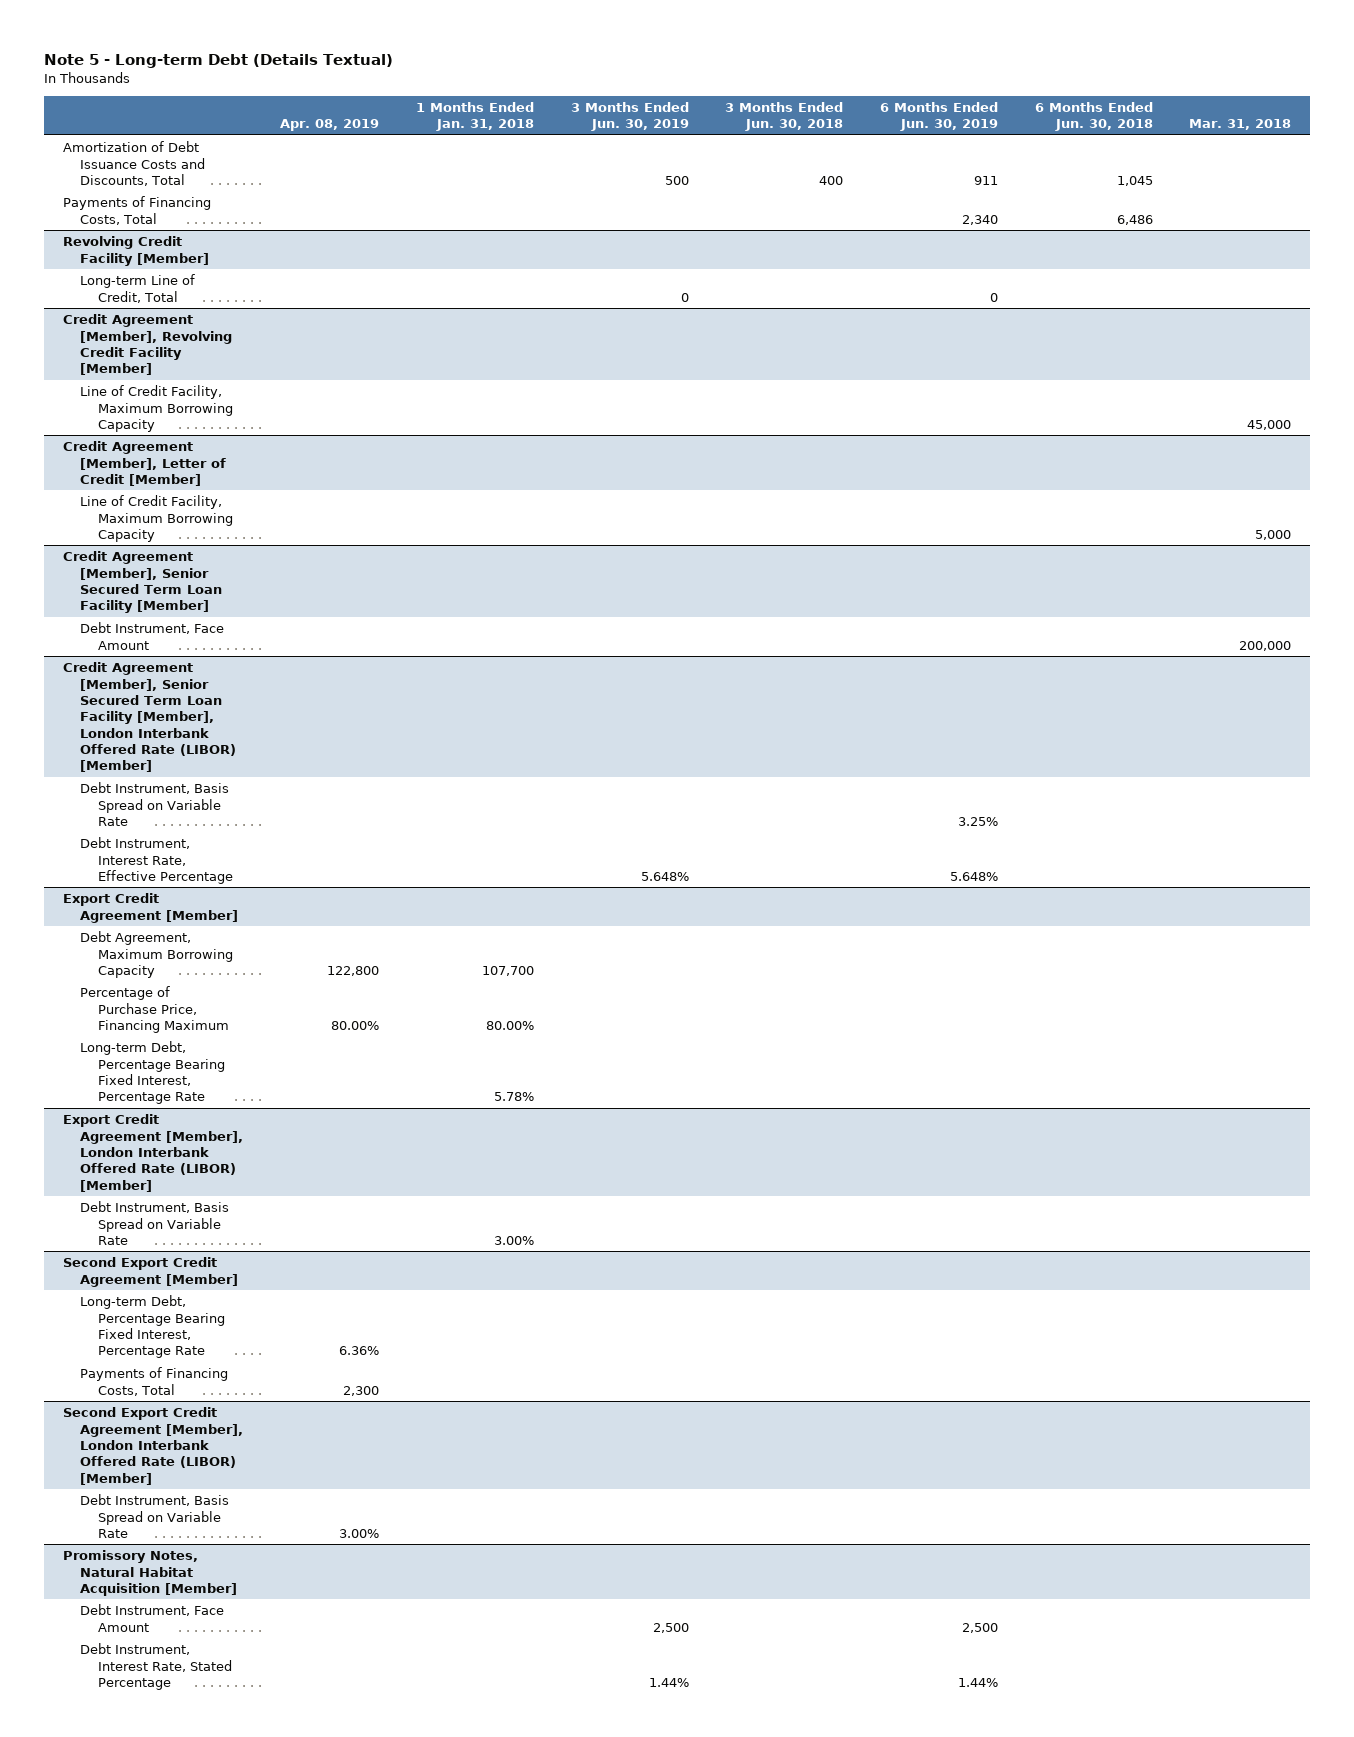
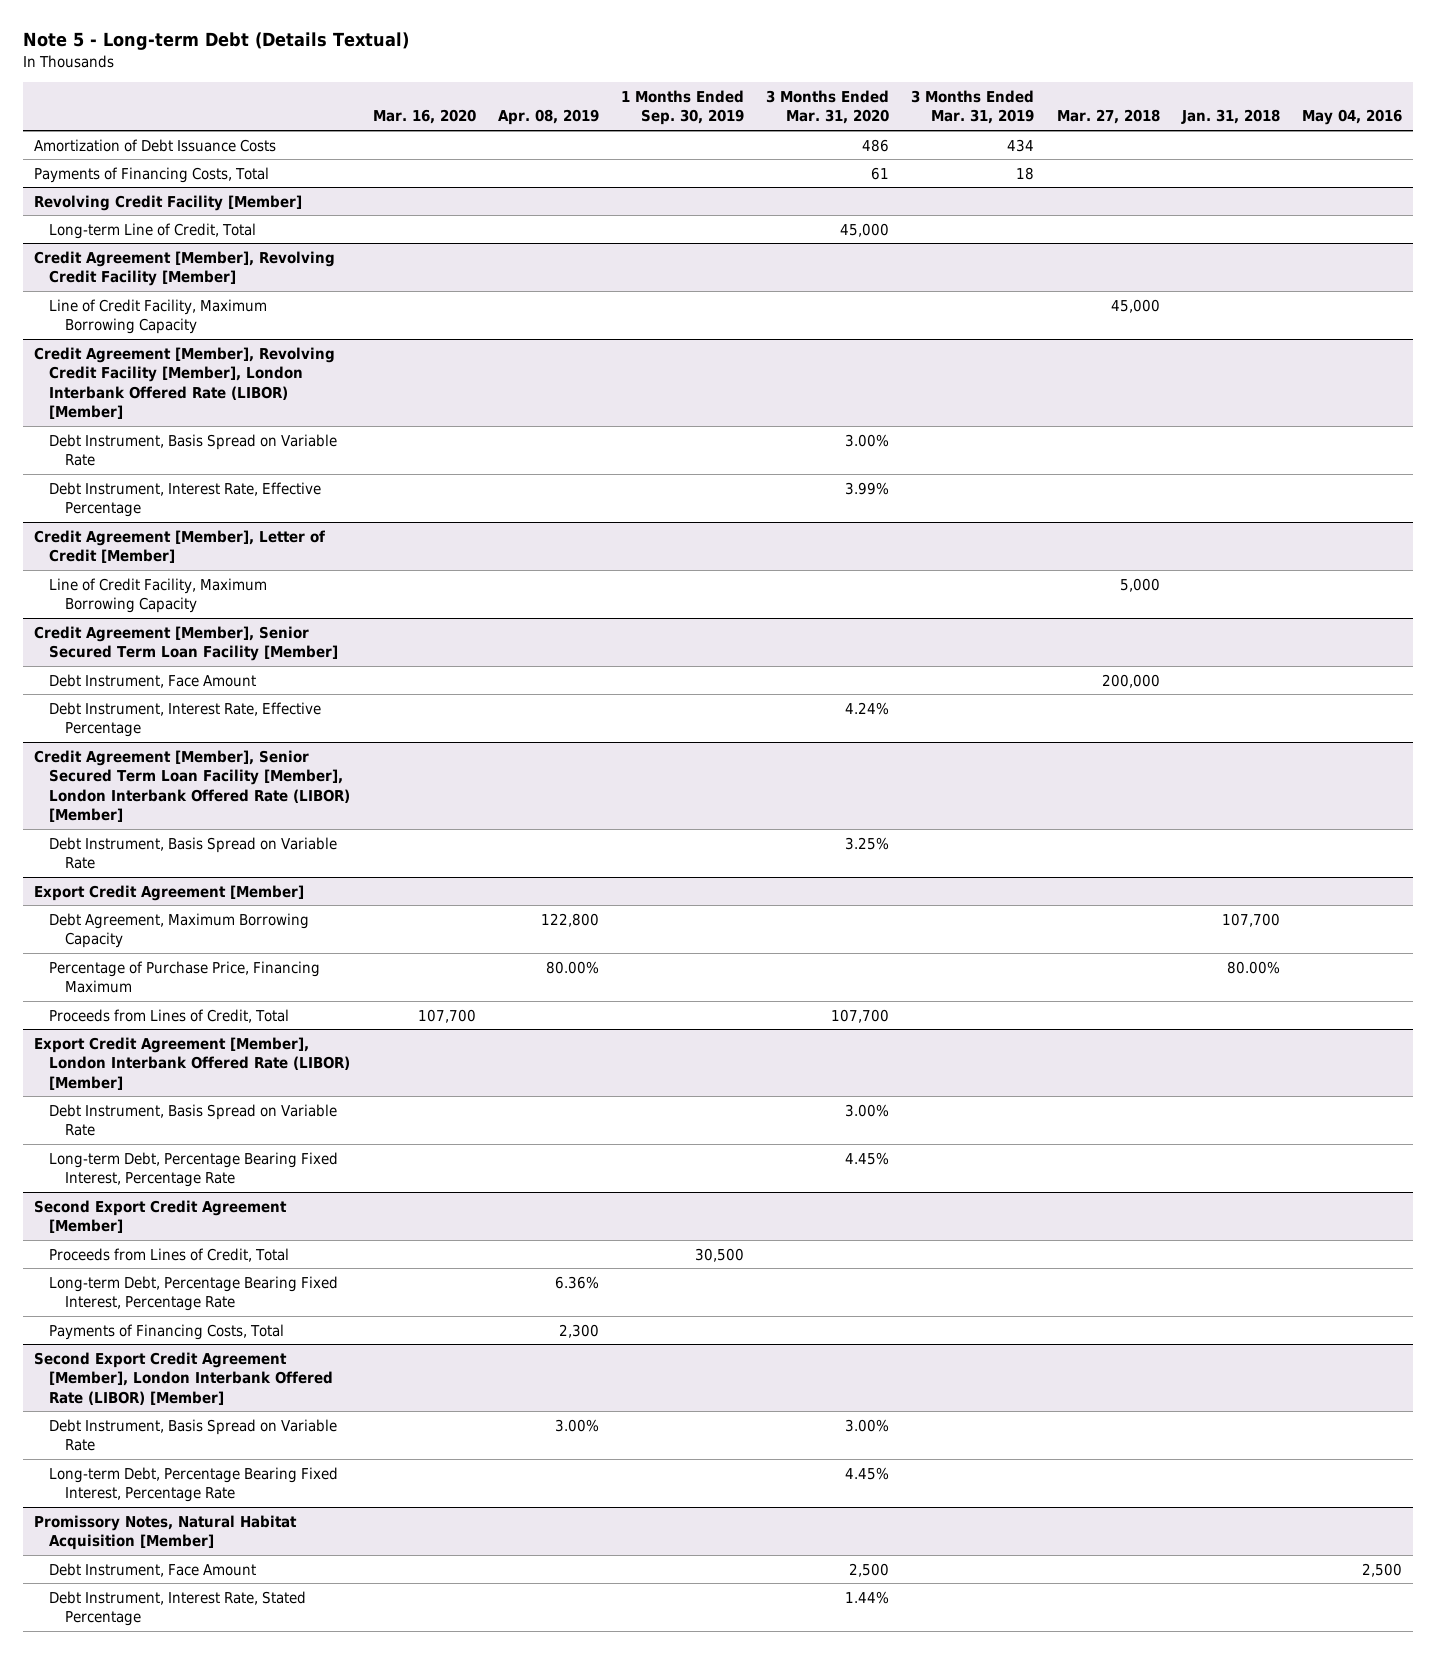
- | Apr. 08, 2019 | 1 Months Ended Jan. 31, 2018 | 3 Months Ended Jun. 30, 2019 | 3 Months Ended Jun. 30, 2018 | 6 Months Ended Jun. 30, 2019 | 6 Months Ended Jun. 30, 2018 | Mar. 31, 2018
+ | Mar. 16, 2020 | Apr. 08, 2019 | 1 Months Ended Sep. 30, 2019 | 3 Months Ended Mar. 31, 2020 | 3 Months Ended Mar. 31, 2019 | Mar. 27, 2018 | Jan. 31, 2018 | May 04, 2016
- Amortization of Debt Issuance Costs and Discounts, Total | | | 500 | 400 | 911 | 1,045 |
+ Amortization of Debt Issuance Costs | | | | 486 | 434 | | |
+ Credit Agreement [Member], Revolving Credit Facility [Member], London Interbank Offered Rate (LIBOR) [Member]
+ Debt Instrument, Basis Spread on Variable Rate | | | | 3.00% | | | |
+ Debt Instrument, Interest Rate, Effective Percentage | | | | 3.99% | | | |
@ Credit Agreement [Member], Senior Secured Term Loan Facility [Member]
+ Debt Instrument, Interest Rate, Effective Percentage | | | | 4.24% | | | |
@ Credit Agreement [Member], Senior Secured Term Loan Facility [Member], London Interbank Offered Rate (LIBOR) [Member]
- Debt Instrument, Interest Rate, Effective Percentage | | | 5.648% | | 5.648% | |
@ Export Credit Agreement [Member]
- Long-term Debt, Percentage Bearing Fixed Interest, Percentage Rate | | 5.78% | | | | |
+ Proceeds from Lines of Credit, Total | 107,700 | | | 107,700 | | | |
@ Export Credit Agreement [Member], London Interbank Offered Rate (LIBOR) [Member]
+ Long-term Debt, Percentage Bearing Fixed Interest, Percentage Rate | | | | 4.45% | | | |
@ Second Export Credit Agreement [Member]
+ Proceeds from Lines of Credit, Total | | | 30,500 | | | | |
@ Second Export Credit Agreement [Member], London Interbank Offered Rate (LIBOR) [Member]
+ Long-term Debt, Percentage Bearing Fixed Interest, Percentage Rate | | | | 4.45% | | | |

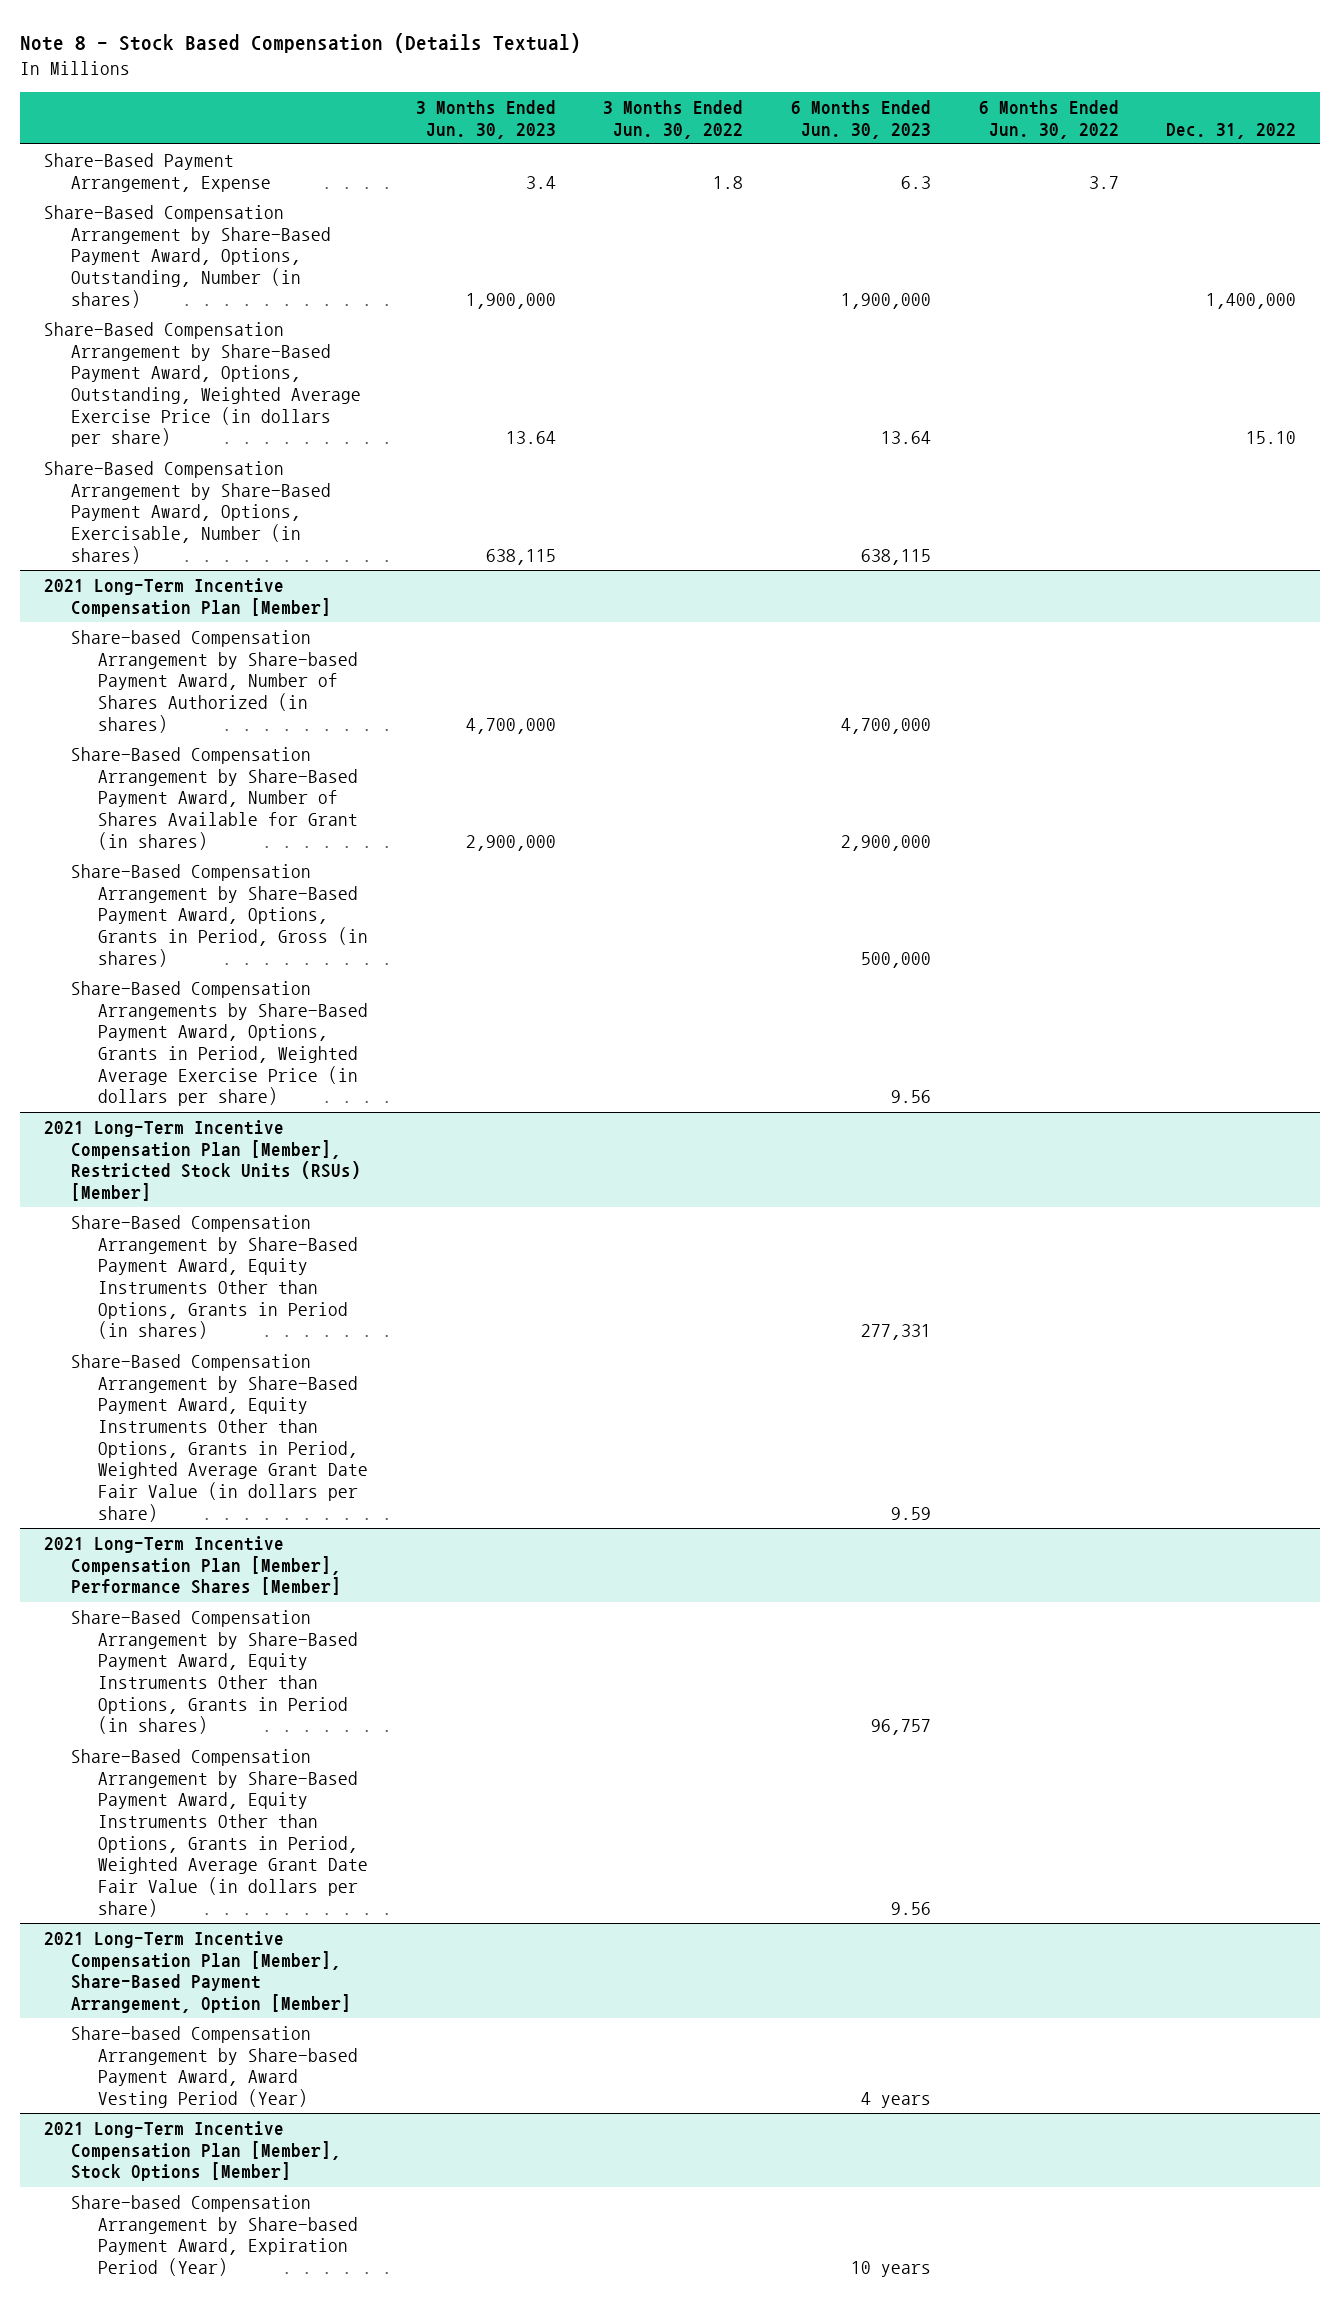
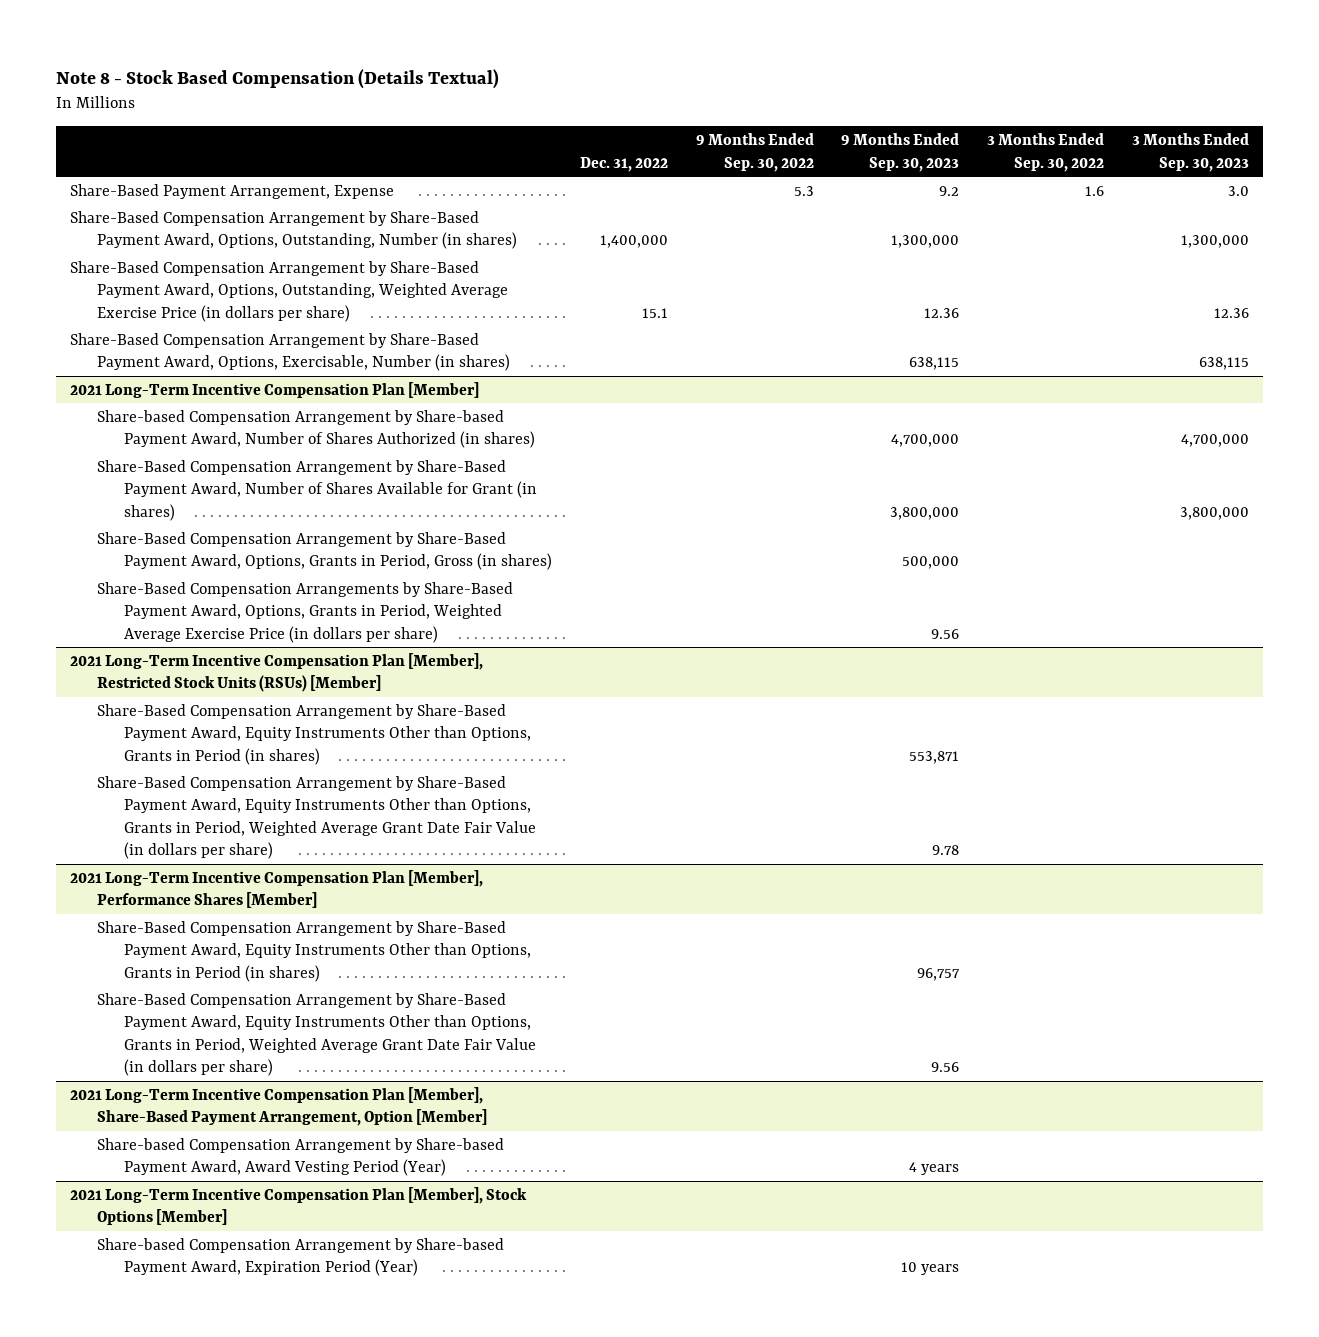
- | 3 Months Ended Jun. 30, 2023 | 3 Months Ended Jun. 30, 2022 | 6 Months Ended Jun. 30, 2023 | 6 Months Ended Jun. 30, 2022 | Dec. 31, 2022
+ | Dec. 31, 2022 | 9 Months Ended Sep. 30, 2022 | 9 Months Ended Sep. 30, 2023 | 3 Months Ended Sep. 30, 2022 | 3 Months Ended Sep. 30, 2023
- Share-Based Compensation Arrangement by Share-Based Payment Award, Options, Outstanding, Weighted Average Exercise Price (in dollars per share) | 13.64 | | 13.64 | | 15.10
+ Share-Based Compensation Arrangement by Share-Based Payment Award, Options, Outstanding, Weighted Average Exercise Price (in dollars per share) | 15.1 | | 12.36 | | 12.36

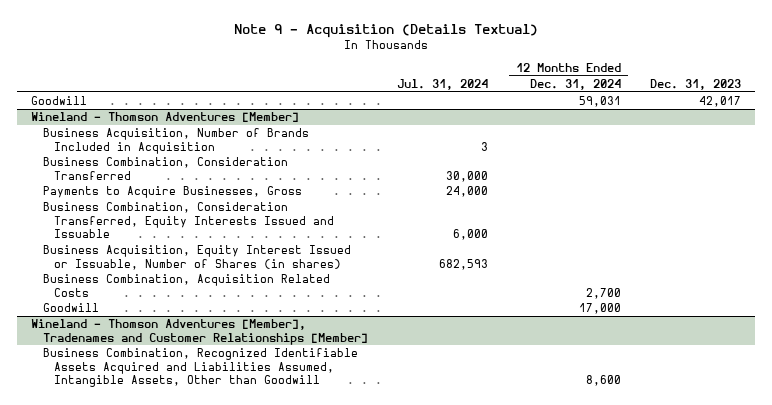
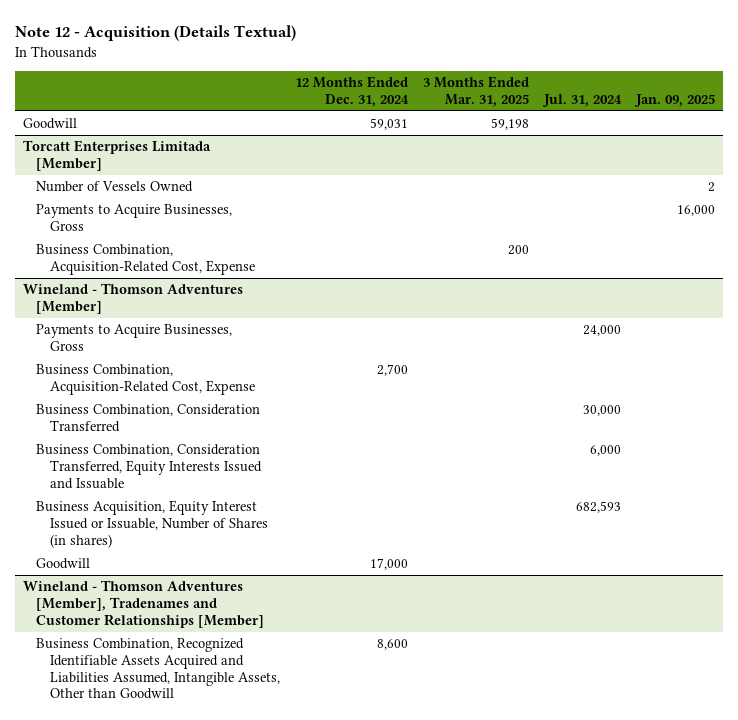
- Note 9 - Acquisition (Details Textual)
+ Note 12 - Acquisition (Details Textual)
- | Jul. 31, 2024 | 12 Months Ended Dec. 31, 2024 | Dec. 31, 2023
+ | 12 Months Ended Dec. 31, 2024 | 3 Months Ended Mar. 31, 2025 | Jul. 31, 2024 | Jan. 09, 2025
+ Torcatt Enterprises Limitada [Member]
+ Number of Vessels Owned | | | | 2
+ Payments to Acquire Businesses, Gross | | | | 16,000
+ Business Combination, Acquisition-Related Cost, Expense | | 200 | |
@ Wineland - Thomson Adventures [Member]
- Business Acquisition, Number of Brands Included in Acquisition | 3 | |
+ Business Combination, Acquisition-Related Cost, Expense | 2,700 | | |
moved down: Business Combination, Consideration Transferred | | | 30,000 |
- Business Combination, Acquisition Related Costs | | 2,700 |

